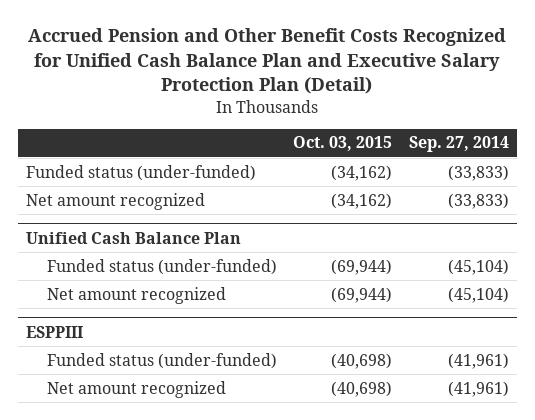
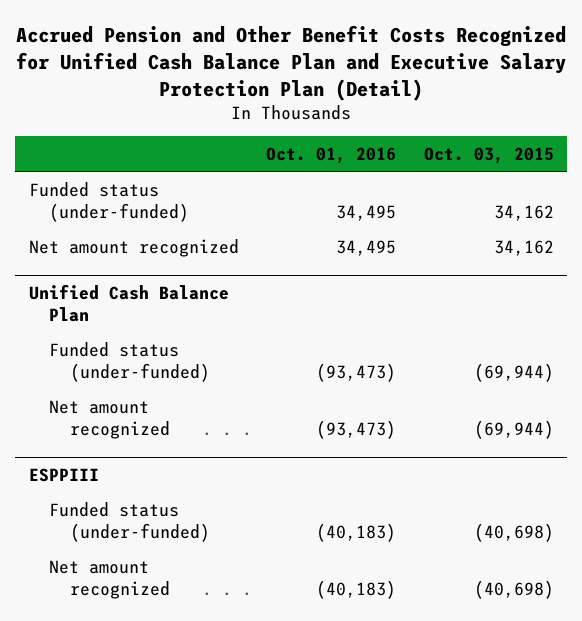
- | Oct. 03, 2015 | Sep. 27, 2014
+ | Oct. 01, 2016 | Oct. 03, 2015
- Funded status (under-funded) | (34,162) | (33,833)
- Net amount recognized | (34,162) | (33,833)
+ Funded status (under-funded) | 34,495 | 34,162
+ Net amount recognized | 34,495 | 34,162

